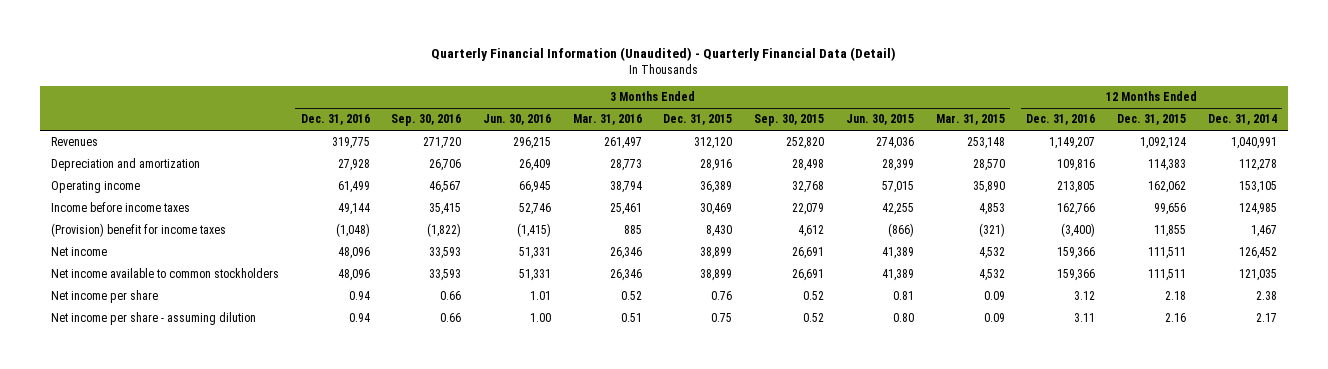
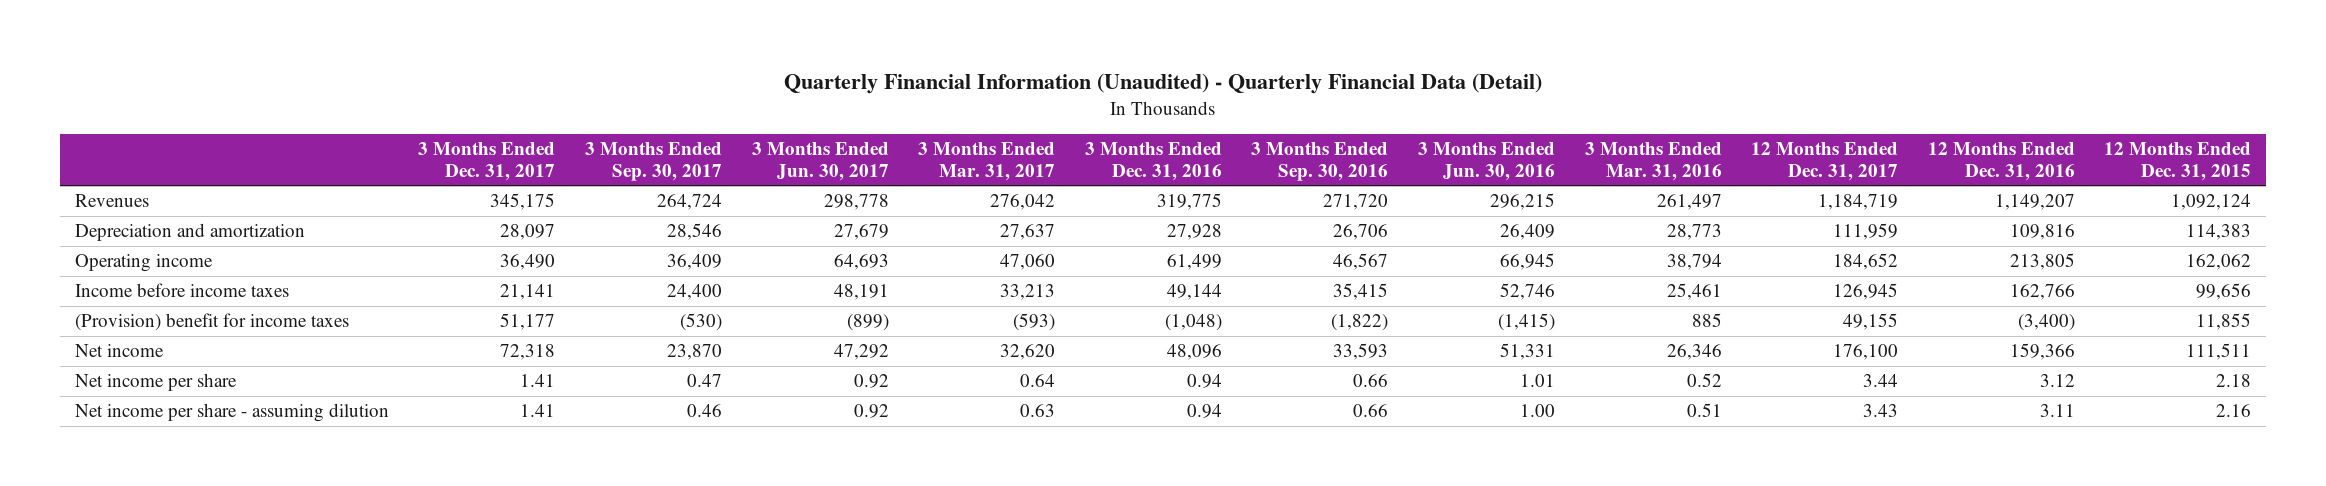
- | 3 Months Ended Dec. 31, 2016 | 3 Months Ended Sep. 30, 2016 | 3 Months Ended Jun. 30, 2016 | 3 Months Ended Mar. 31, 2016 | 3 Months Ended Dec. 31, 2015 | 3 Months Ended Sep. 30, 2015 | 3 Months Ended Jun. 30, 2015 | 3 Months Ended Mar. 31, 2015 | 12 Months Ended Dec. 31, 2016 | 12 Months Ended Dec. 31, 2015 | 12 Months Ended Dec. 31, 2014
+ | 3 Months Ended Dec. 31, 2017 | 3 Months Ended Sep. 30, 2017 | 3 Months Ended Jun. 30, 2017 | 3 Months Ended Mar. 31, 2017 | 3 Months Ended Dec. 31, 2016 | 3 Months Ended Sep. 30, 2016 | 3 Months Ended Jun. 30, 2016 | 3 Months Ended Mar. 31, 2016 | 12 Months Ended Dec. 31, 2017 | 12 Months Ended Dec. 31, 2016 | 12 Months Ended Dec. 31, 2015
- Net income available to common stockholders | 48,096 | 33,593 | 51,331 | 26,346 | 38,899 | 26,691 | 41,389 | 4,532 | 159,366 | 111,511 | 121,035

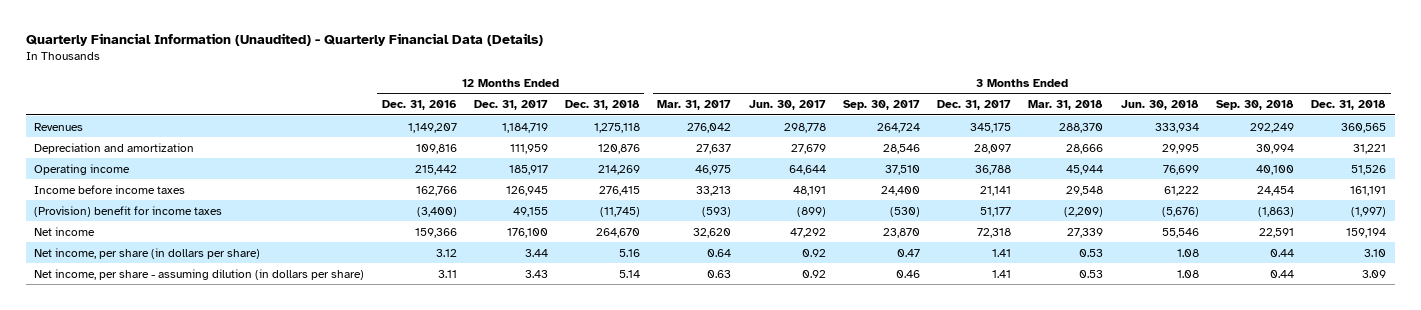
- Quarterly Financial Information (Unaudited) - Quarterly Financial Data (Detail)
+ Quarterly Financial Information (Unaudited) - Quarterly Financial Data (Details)
- | 3 Months Ended Dec. 31, 2017 | 3 Months Ended Sep. 30, 2017 | 3 Months Ended Jun. 30, 2017 | 3 Months Ended Mar. 31, 2017 | 3 Months Ended Dec. 31, 2016 | 3 Months Ended Sep. 30, 2016 | 3 Months Ended Jun. 30, 2016 | 3 Months Ended Mar. 31, 2016 | 12 Months Ended Dec. 31, 2017 | 12 Months Ended Dec. 31, 2016 | 12 Months Ended Dec. 31, 2015
+ | 12 Months Ended Dec. 31, 2016 | 12 Months Ended Dec. 31, 2017 | 12 Months Ended Dec. 31, 2018 | 3 Months Ended Mar. 31, 2017 | 3 Months Ended Jun. 30, 2017 | 3 Months Ended Sep. 30, 2017 | 3 Months Ended Dec. 31, 2017 | 3 Months Ended Mar. 31, 2018 | 3 Months Ended Jun. 30, 2018 | 3 Months Ended Sep. 30, 2018 | 3 Months Ended Dec. 31, 2018
- Operating income | 36,490 | 36,409 | 64,693 | 47,060 | 61,499 | 46,567 | 66,945 | 38,794 | 184,652 | 213,805 | 162,062
+ Operating income | 215,442 | 185,917 | 214,269 | 46,975 | 64,644 | 37,510 | 36,788 | 45,944 | 76,699 | 40,100 | 51,526
- Net income per share | 1.41 | 0.47 | 0.92 | 0.64 | 0.94 | 0.66 | 1.01 | 0.52 | 3.44 | 3.12 | 2.18
- Net income per share - assuming dilution | 1.41 | 0.46 | 0.92 | 0.63 | 0.94 | 0.66 | 1.00 | 0.51 | 3.43 | 3.11 | 2.16
+ Net income, per share (in dollars per share) | 3.12 | 3.44 | 5.16 | 0.64 | 0.92 | 0.47 | 1.41 | 0.53 | 1.08 | 0.44 | 3.10
+ Net income, per share - assuming dilution (in dollars per share) | 3.11 | 3.43 | 5.14 | 0.63 | 0.92 | 0.46 | 1.41 | 0.53 | 1.08 | 0.44 | 3.09

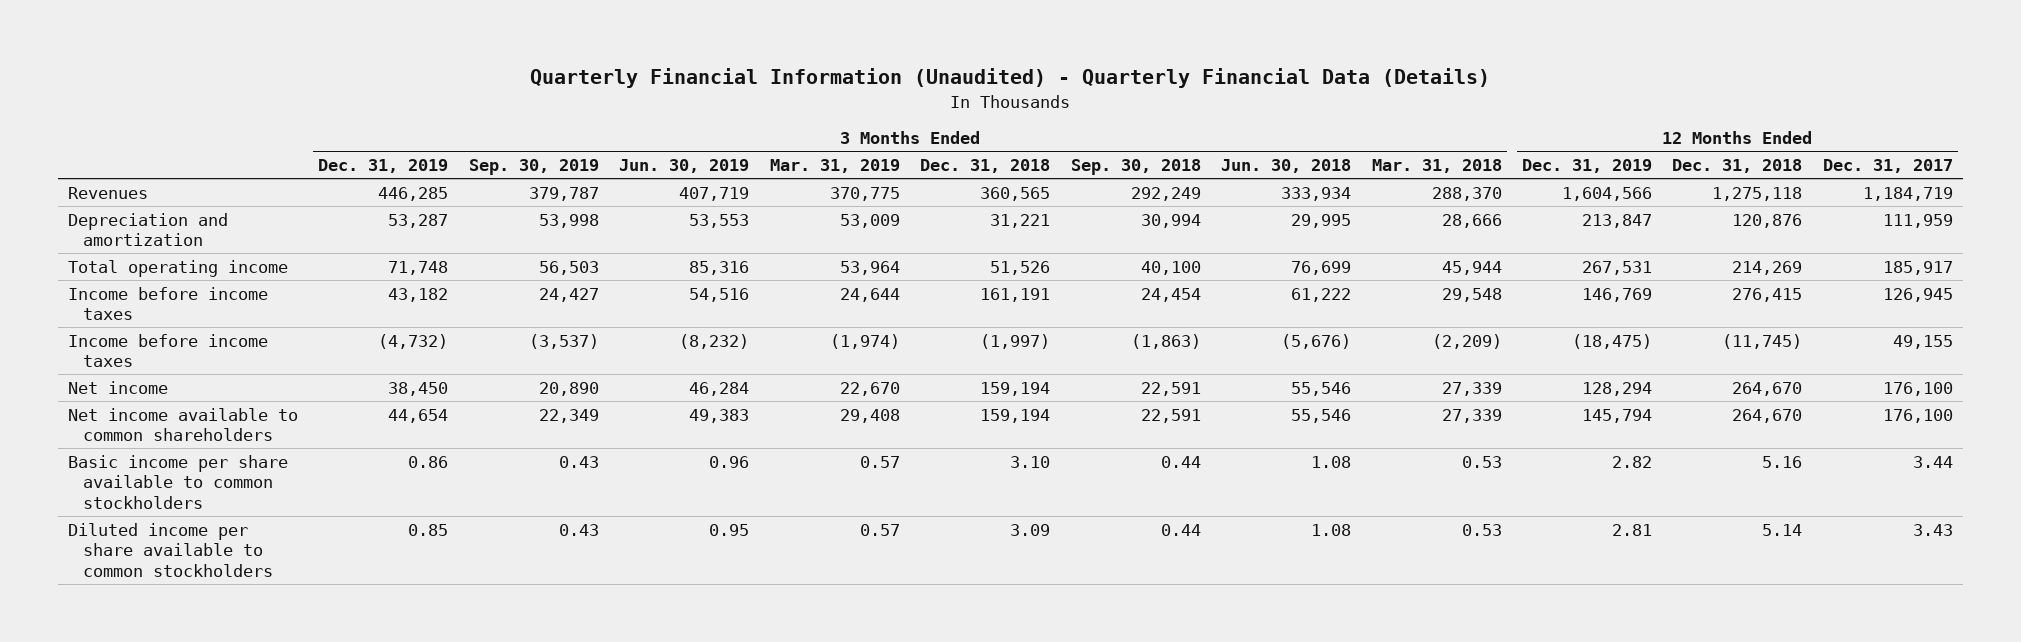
- | 12 Months Ended Dec. 31, 2016 | 12 Months Ended Dec. 31, 2017 | 12 Months Ended Dec. 31, 2018 | 3 Months Ended Mar. 31, 2017 | 3 Months Ended Jun. 30, 2017 | 3 Months Ended Sep. 30, 2017 | 3 Months Ended Dec. 31, 2017 | 3 Months Ended Mar. 31, 2018 | 3 Months Ended Jun. 30, 2018 | 3 Months Ended Sep. 30, 2018 | 3 Months Ended Dec. 31, 2018
+ | 3 Months Ended Dec. 31, 2019 | 3 Months Ended Sep. 30, 2019 | 3 Months Ended Jun. 30, 2019 | 3 Months Ended Mar. 31, 2019 | 3 Months Ended Dec. 31, 2018 | 3 Months Ended Sep. 30, 2018 | 3 Months Ended Jun. 30, 2018 | 3 Months Ended Mar. 31, 2018 | 12 Months Ended Dec. 31, 2019 | 12 Months Ended Dec. 31, 2018 | 12 Months Ended Dec. 31, 2017
- Operating income | 215,442 | 185,917 | 214,269 | 46,975 | 64,644 | 37,510 | 36,788 | 45,944 | 76,699 | 40,100 | 51,526
+ Total operating income | 71,748 | 56,503 | 85,316 | 53,964 | 51,526 | 40,100 | 76,699 | 45,944 | 267,531 | 214,269 | 185,917
- (Provision) benefit for income taxes | (3,400) | 49,155 | (11,745) | (593) | (899) | (530) | 51,177 | (2,209) | (5,676) | (1,863) | (1,997)
+ Income before income taxes | (4,732) | (3,537) | (8,232) | (1,974) | (1,997) | (1,863) | (5,676) | (2,209) | (18,475) | (11,745) | 49,155
- Net income, per share (in dollars per share) | 3.12 | 3.44 | 5.16 | 0.64 | 0.92 | 0.47 | 1.41 | 0.53 | 1.08 | 0.44 | 3.10
- Net income, per share - assuming dilution (in dollars per share) | 3.11 | 3.43 | 5.14 | 0.63 | 0.92 | 0.46 | 1.41 | 0.53 | 1.08 | 0.44 | 3.09
+ Net income available to common shareholders | 44,654 | 22,349 | 49,383 | 29,408 | 159,194 | 22,591 | 55,546 | 27,339 | 145,794 | 264,670 | 176,100
+ Basic income per share available to common stockholders | 0.86 | 0.43 | 0.96 | 0.57 | 3.10 | 0.44 | 1.08 | 0.53 | 2.82 | 5.16 | 3.44
+ Diluted income per share available to common stockholders | 0.85 | 0.43 | 0.95 | 0.57 | 3.09 | 0.44 | 1.08 | 0.53 | 2.81 | 5.14 | 3.43

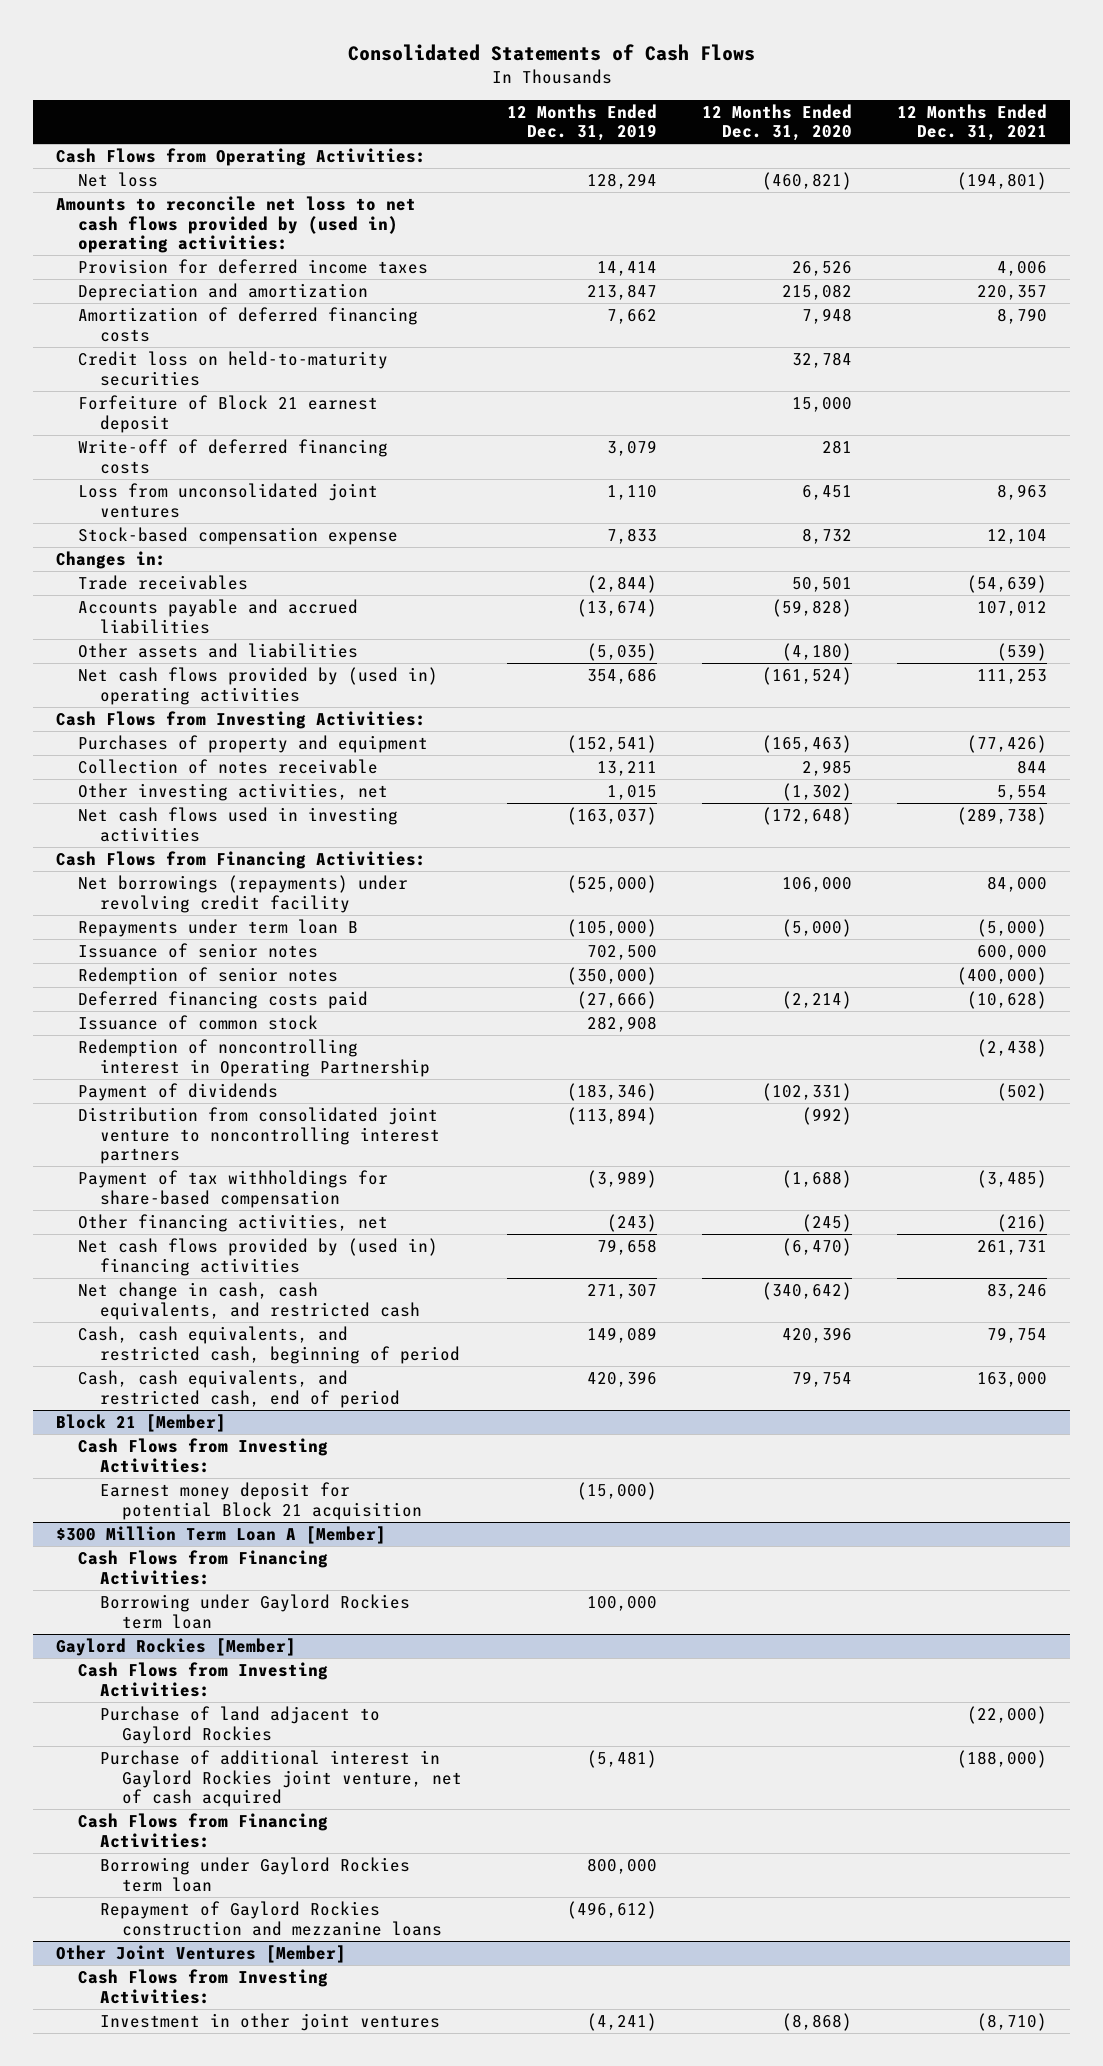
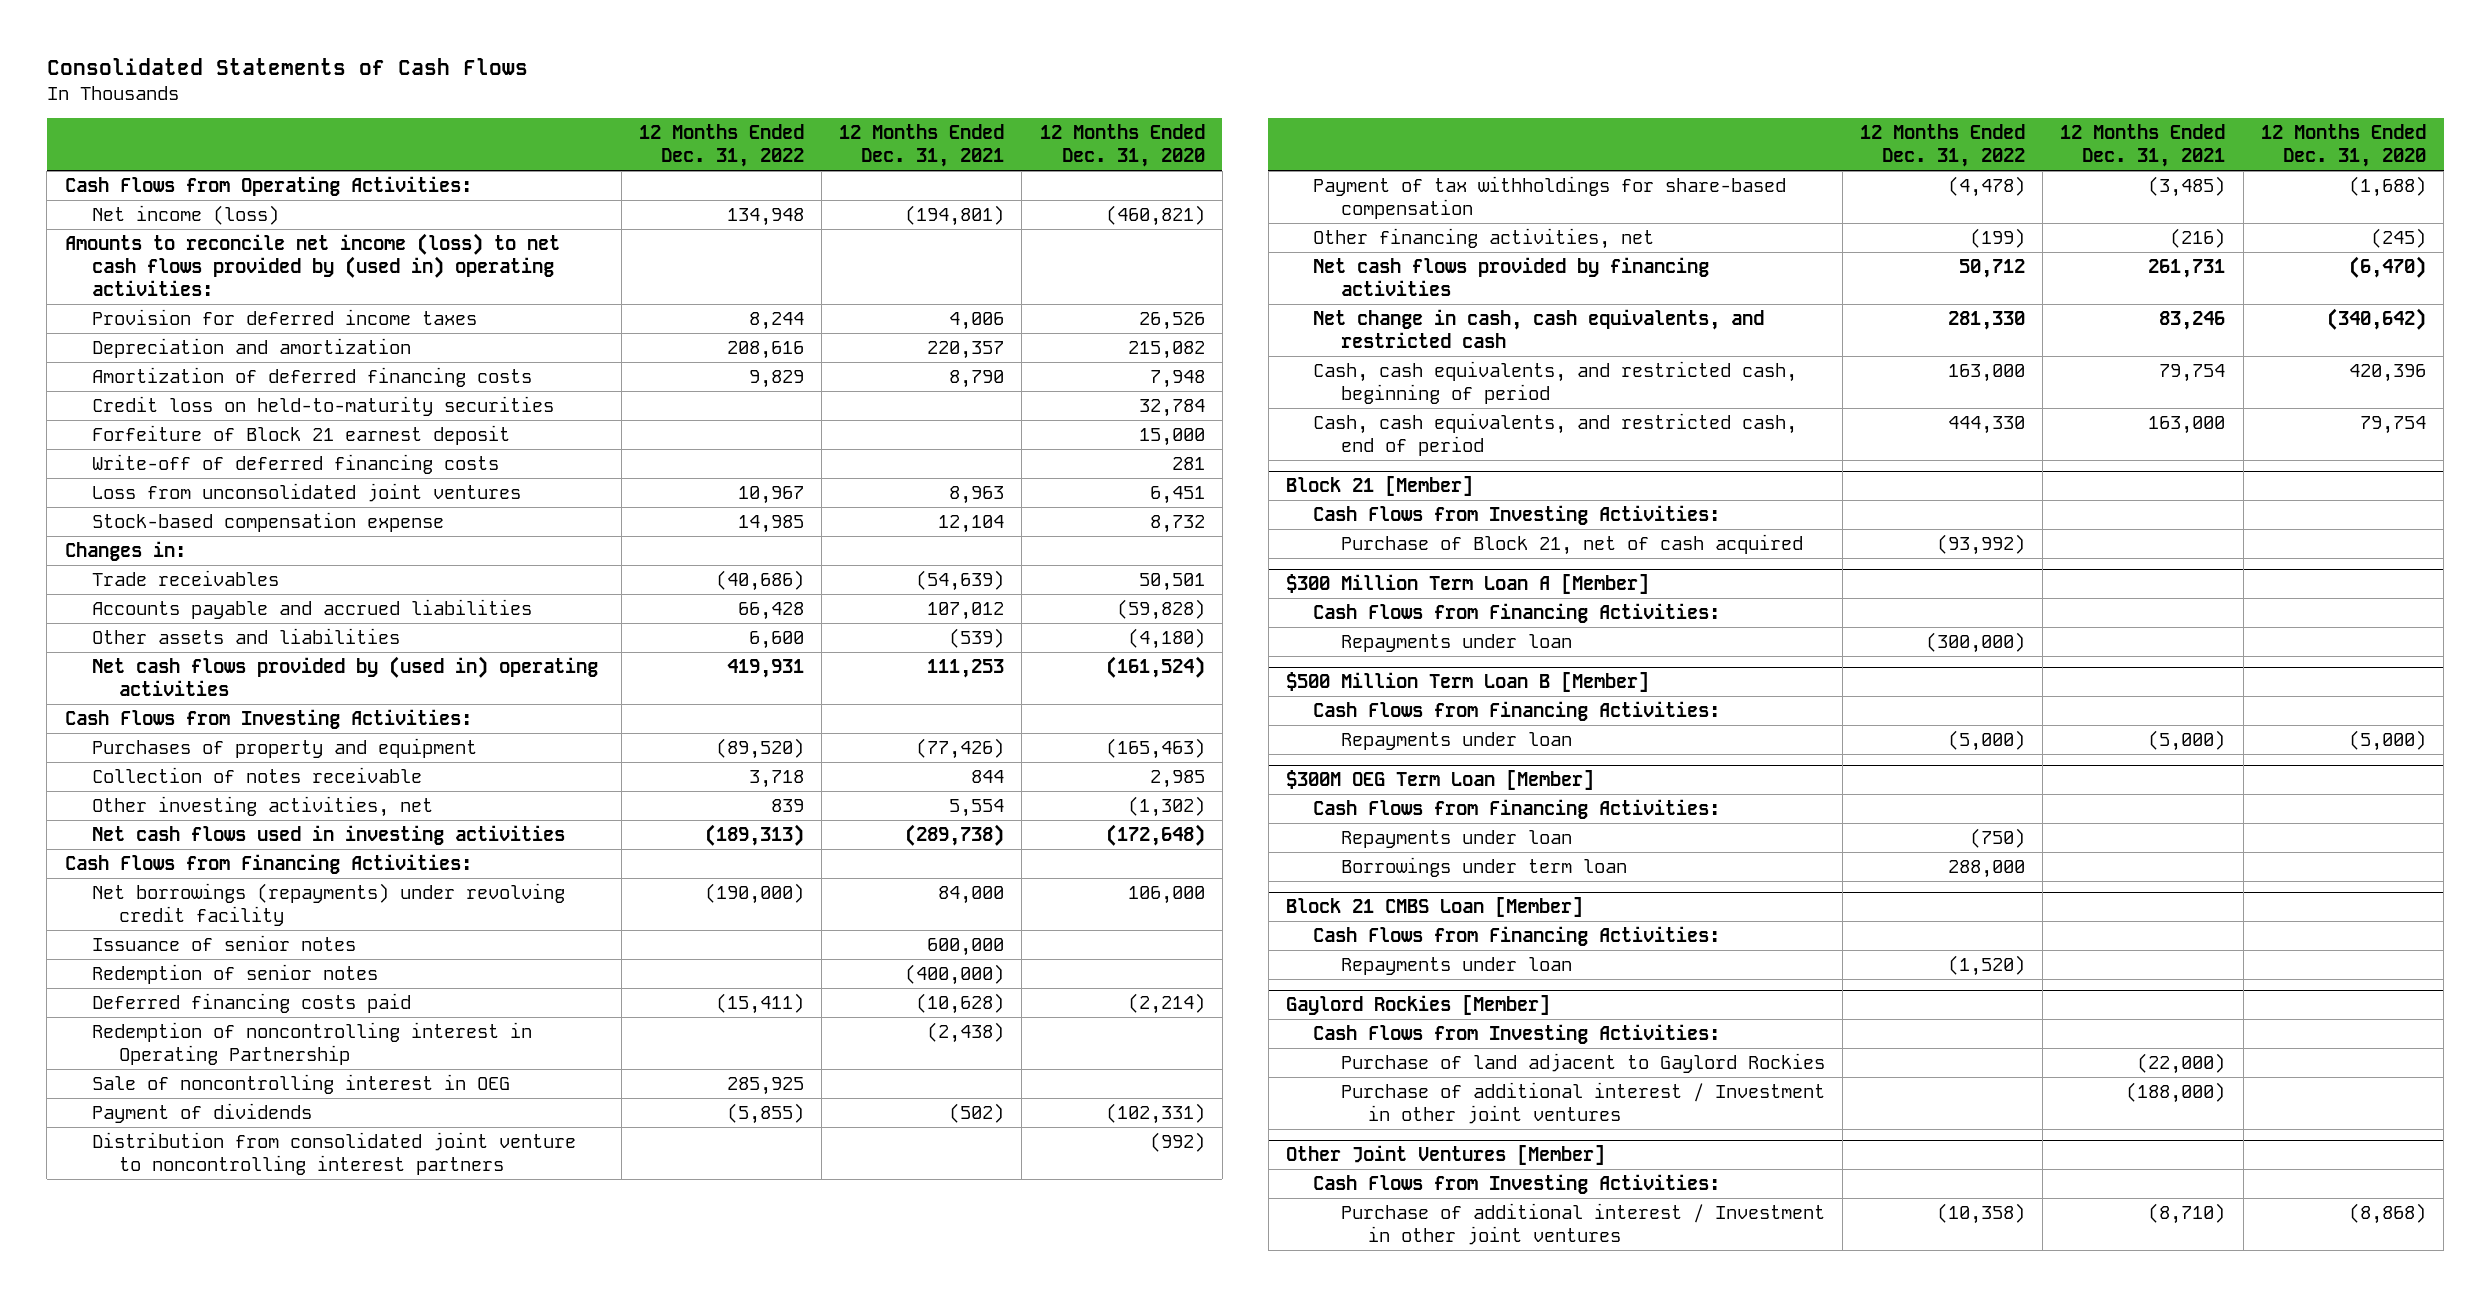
- | 12 Months Ended Dec. 31, 2019 | 12 Months Ended Dec. 31, 2020 | 12 Months Ended Dec. 31, 2021
+ | 12 Months Ended Dec. 31, 2022 | 12 Months Ended Dec. 31, 2021 | 12 Months Ended Dec. 31, 2020
- Net loss | 128,294 | (460,821) | (194,801)
- Amounts to reconcile net loss to net cash flows provided by (used in) operating activities:
+ Net income (loss) | 134,948 | (194,801) | (460,821)
+ Amounts to reconcile net income (loss) to net cash flows provided by (used in) operating activities:
- Repayments under term loan B | (105,000) | (5,000) | (5,000)
- Issuance of common stock | 282,908 | |
+ Sale of noncontrolling interest in OEG | 285,925 | |
- Net cash flows provided by (used in) financing activities | 79,658 | (6,470) | 261,731
+ Net cash flows provided by financing activities | 50,712 | 261,731 | (6,470)
@ Block 21 [Member]
- Earnest money deposit for potential Block 21 acquisition | (15,000) | |
+ Purchase of Block 21, net of cash acquired | (93,992) | |
@ $300 Million Term Loan A [Member]
- Borrowing under Gaylord Rockies term loan | 100,000 | |
+ Repayments under loan | (300,000) | |
+ $500 Million Term Loan B [Member]
+ Cash Flows from Financing Activities:
+ Repayments under loan | (5,000) | (5,000) | (5,000)
+ $300M OEG Term Loan [Member]
+ Cash Flows from Financing Activities:
+ Repayments under loan | (750) | |
+ Borrowings under term loan | 288,000 | |
+ Block 21 CMBS Loan [Member]
+ Cash Flows from Financing Activities:
+ Repayments under loan | (1,520) | |
@ Gaylord Rockies [Member]
- Purchase of additional interest in Gaylord Rockies joint venture, net of cash acquired | (5,481) | | (188,000)
- Cash Flows from Financing Activities:
- Borrowing under Gaylord Rockies term loan | 800,000 | |
- Repayment of Gaylord Rockies construction and mezzanine loans | (496,612) | |
+ Purchase of additional interest / Investment in other joint ventures | | (188,000) |
@ Other Joint Ventures [Member]
- Investment in other joint ventures | (4,241) | (8,868) | (8,710)
+ Purchase of additional interest / Investment in other joint ventures | (10,358) | (8,710) | (8,868)

